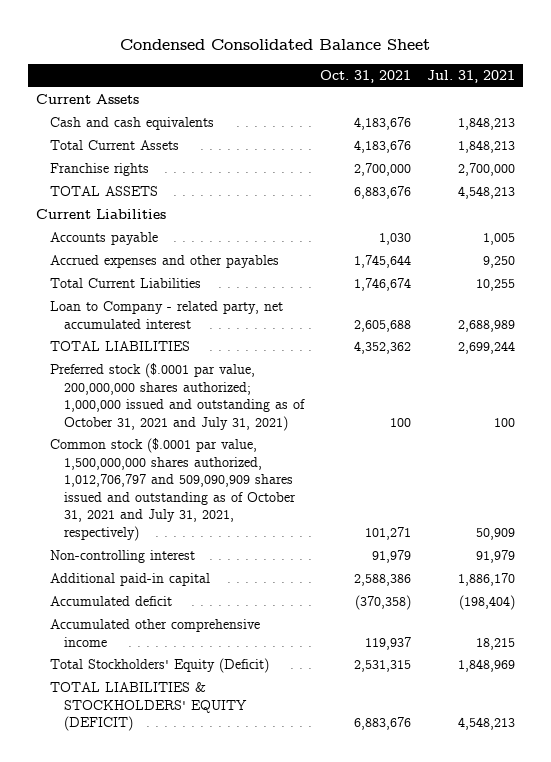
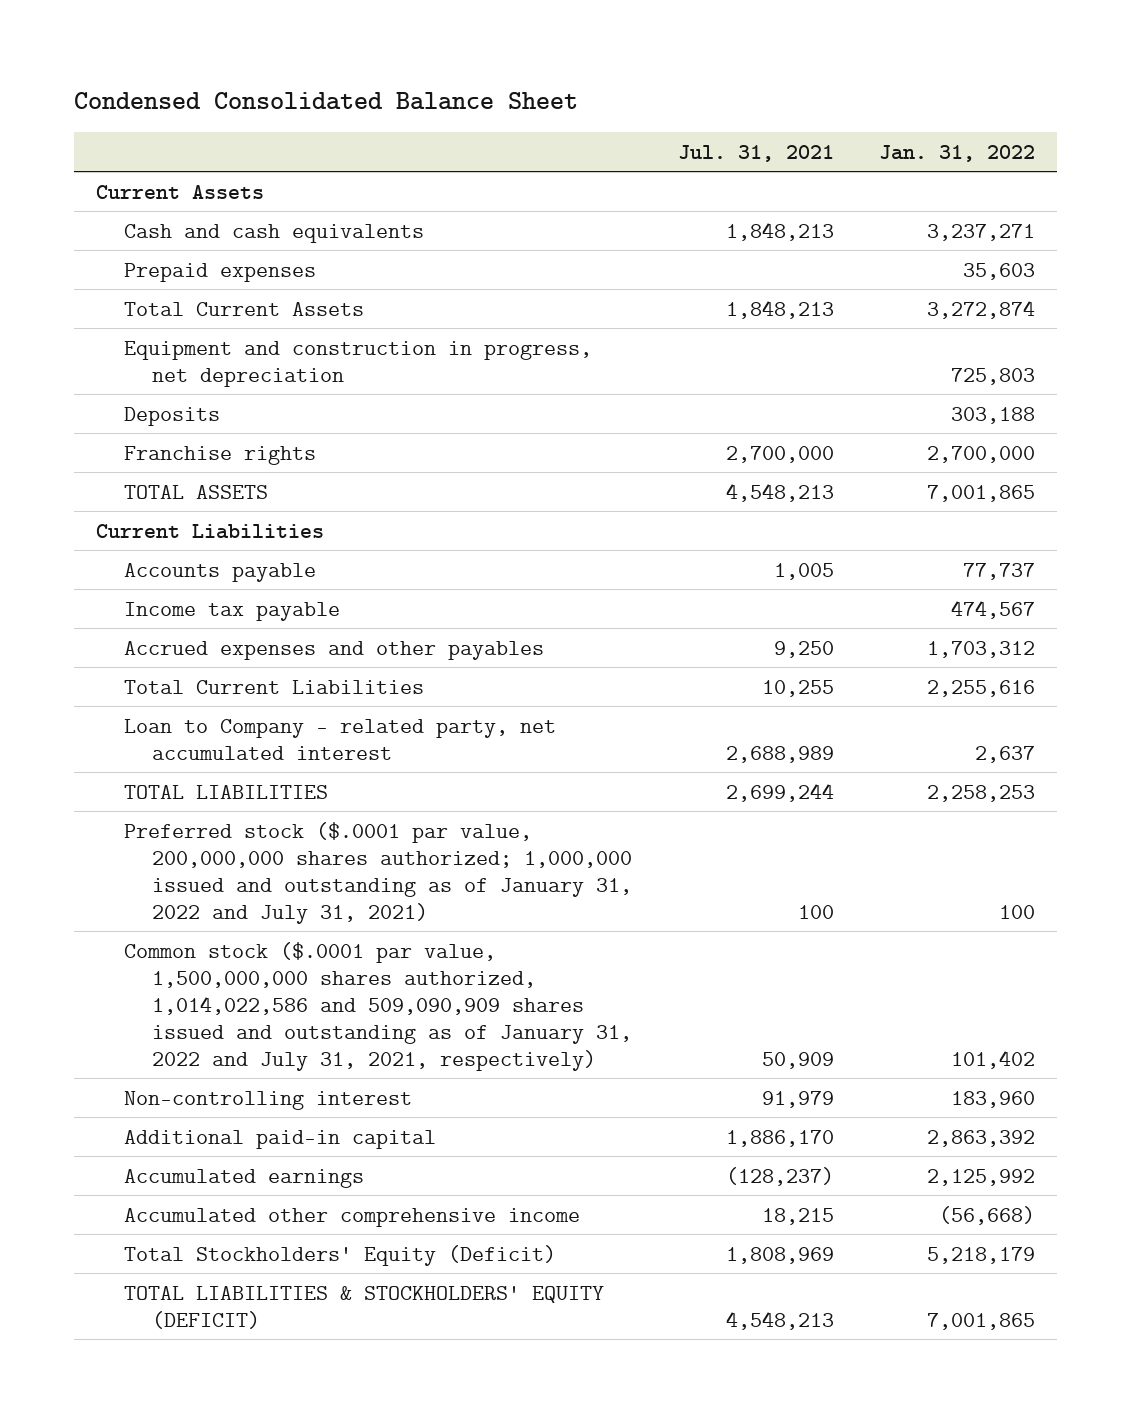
- | Oct. 31, 2021 | Jul. 31, 2021
+ | Jul. 31, 2021 | Jan. 31, 2022
+ Prepaid expenses | | 35,603
+ Equipment and construction in progress, net depreciation | | 725,803
+ Deposits | | 303,188
+ Income tax payable | | 474,567
- Preferred stock ($.0001 par value, 200,000,000 shares authorized; 1,000,000 issued and outstanding as of October 31, 2021 and July 31, 2021) | 100 | 100
- Common stock ($.0001 par value, 1,500,000,000 shares authorized, 1,012,706,797 and 509,090,909 shares issued and outstanding as of October 31, 2021 and July 31, 2021, respectively) | 101,271 | 50,909
+ Preferred stock ($.0001 par value, 200,000,000 shares authorized; 1,000,000 issued and outstanding as of January 31, 2022 and July 31, 2021) | 100 | 100
+ Common stock ($.0001 par value, 1,500,000,000 shares authorized, 1,014,022,586 and 509,090,909 shares issued and outstanding as of January 31, 2022 and July 31, 2021, respectively) | 50,909 | 101,402
- Accumulated deficit | (370,358) | (198,404)
+ Accumulated earnings | (128,237) | 2,125,992
- Total Stockholders' Equity (Deficit) | 2,531,315 | 1,848,969
+ Total Stockholders' Equity (Deficit) | 1,808,969 | 5,218,179

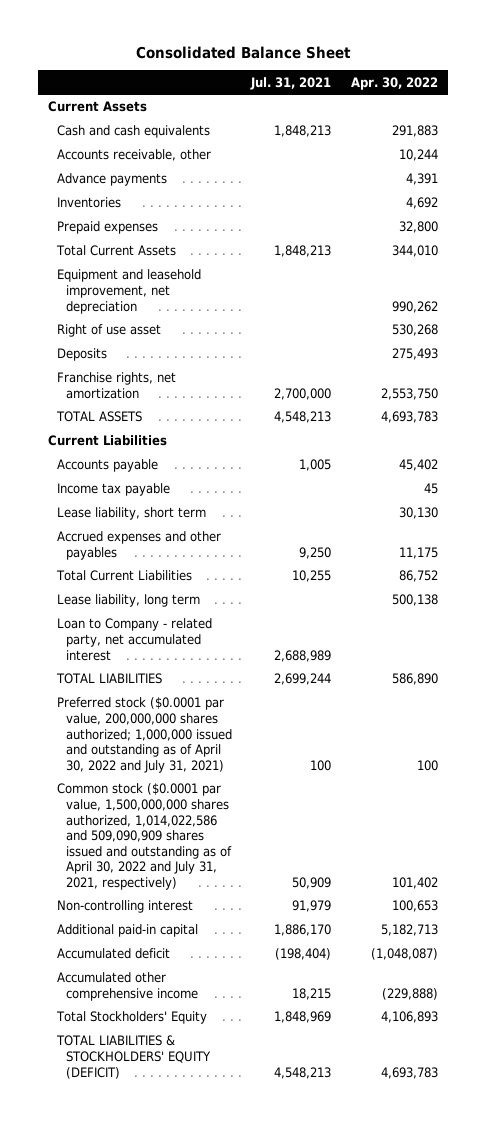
- Condensed Consolidated Balance Sheet
+ Consolidated Balance Sheet
- | Jul. 31, 2021 | Jan. 31, 2022
+ | Jul. 31, 2021 | Apr. 30, 2022
+ Accounts receivable, other | | 10,244
+ Advance payments | | 4,391
+ Inventories | | 4,692
- Equipment and construction in progress, net depreciation | | 725,803
+ Equipment and leasehold improvement, net depreciation | | 990,262
+ Right of use asset | | 530,268
- Franchise rights | 2,700,000 | 2,700,000
+ Franchise rights, net amortization | 2,700,000 | 2,553,750
+ Lease liability, short term | | 30,130
+ Lease liability, long term | | 500,138
- Preferred stock ($.0001 par value, 200,000,000 shares authorized; 1,000,000 issued and outstanding as of January 31, 2022 and July 31, 2021) | 100 | 100
- Common stock ($.0001 par value, 1,500,000,000 shares authorized, 1,014,022,586 and 509,090,909 shares issued and outstanding as of January 31, 2022 and July 31, 2021, respectively) | 50,909 | 101,402
+ Preferred stock ($0.0001 par value, 200,000,000 shares authorized; 1,000,000 issued and outstanding as of April 30, 2022 and July 31, 2021) | 100 | 100
+ Common stock ($0.0001 par value, 1,500,000,000 shares authorized, 1,014,022,586 and 509,090,909 shares issued and outstanding as of April 30, 2022 and July 31, 2021, respectively) | 50,909 | 101,402
- Accumulated earnings | (128,237) | 2,125,992
+ Accumulated deficit | (198,404) | (1,048,087)
- Total Stockholders' Equity (Deficit) | 1,808,969 | 5,218,179
+ Total Stockholders' Equity | 1,848,969 | 4,106,893

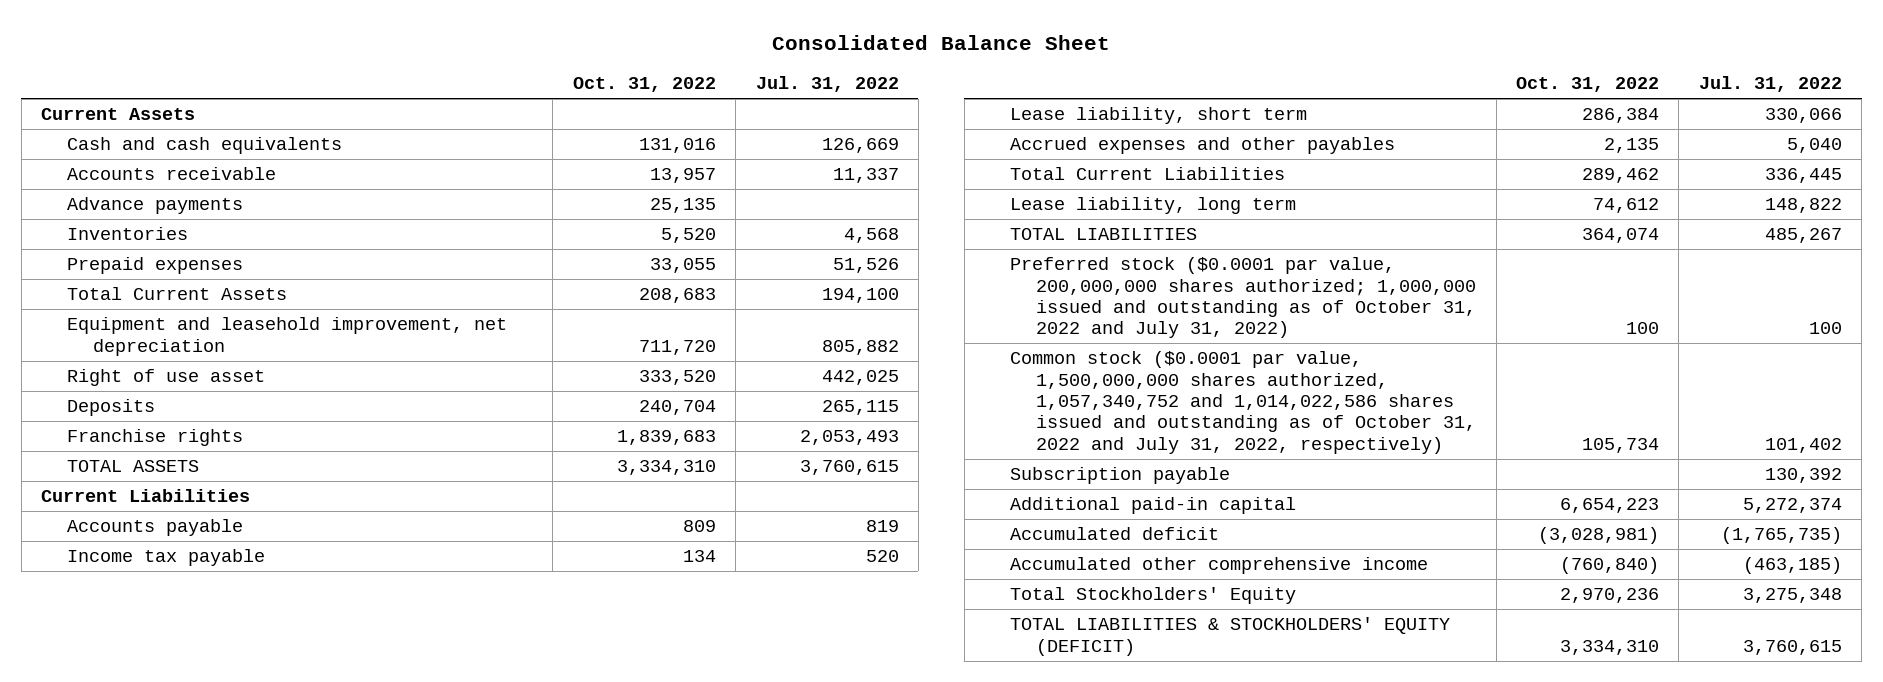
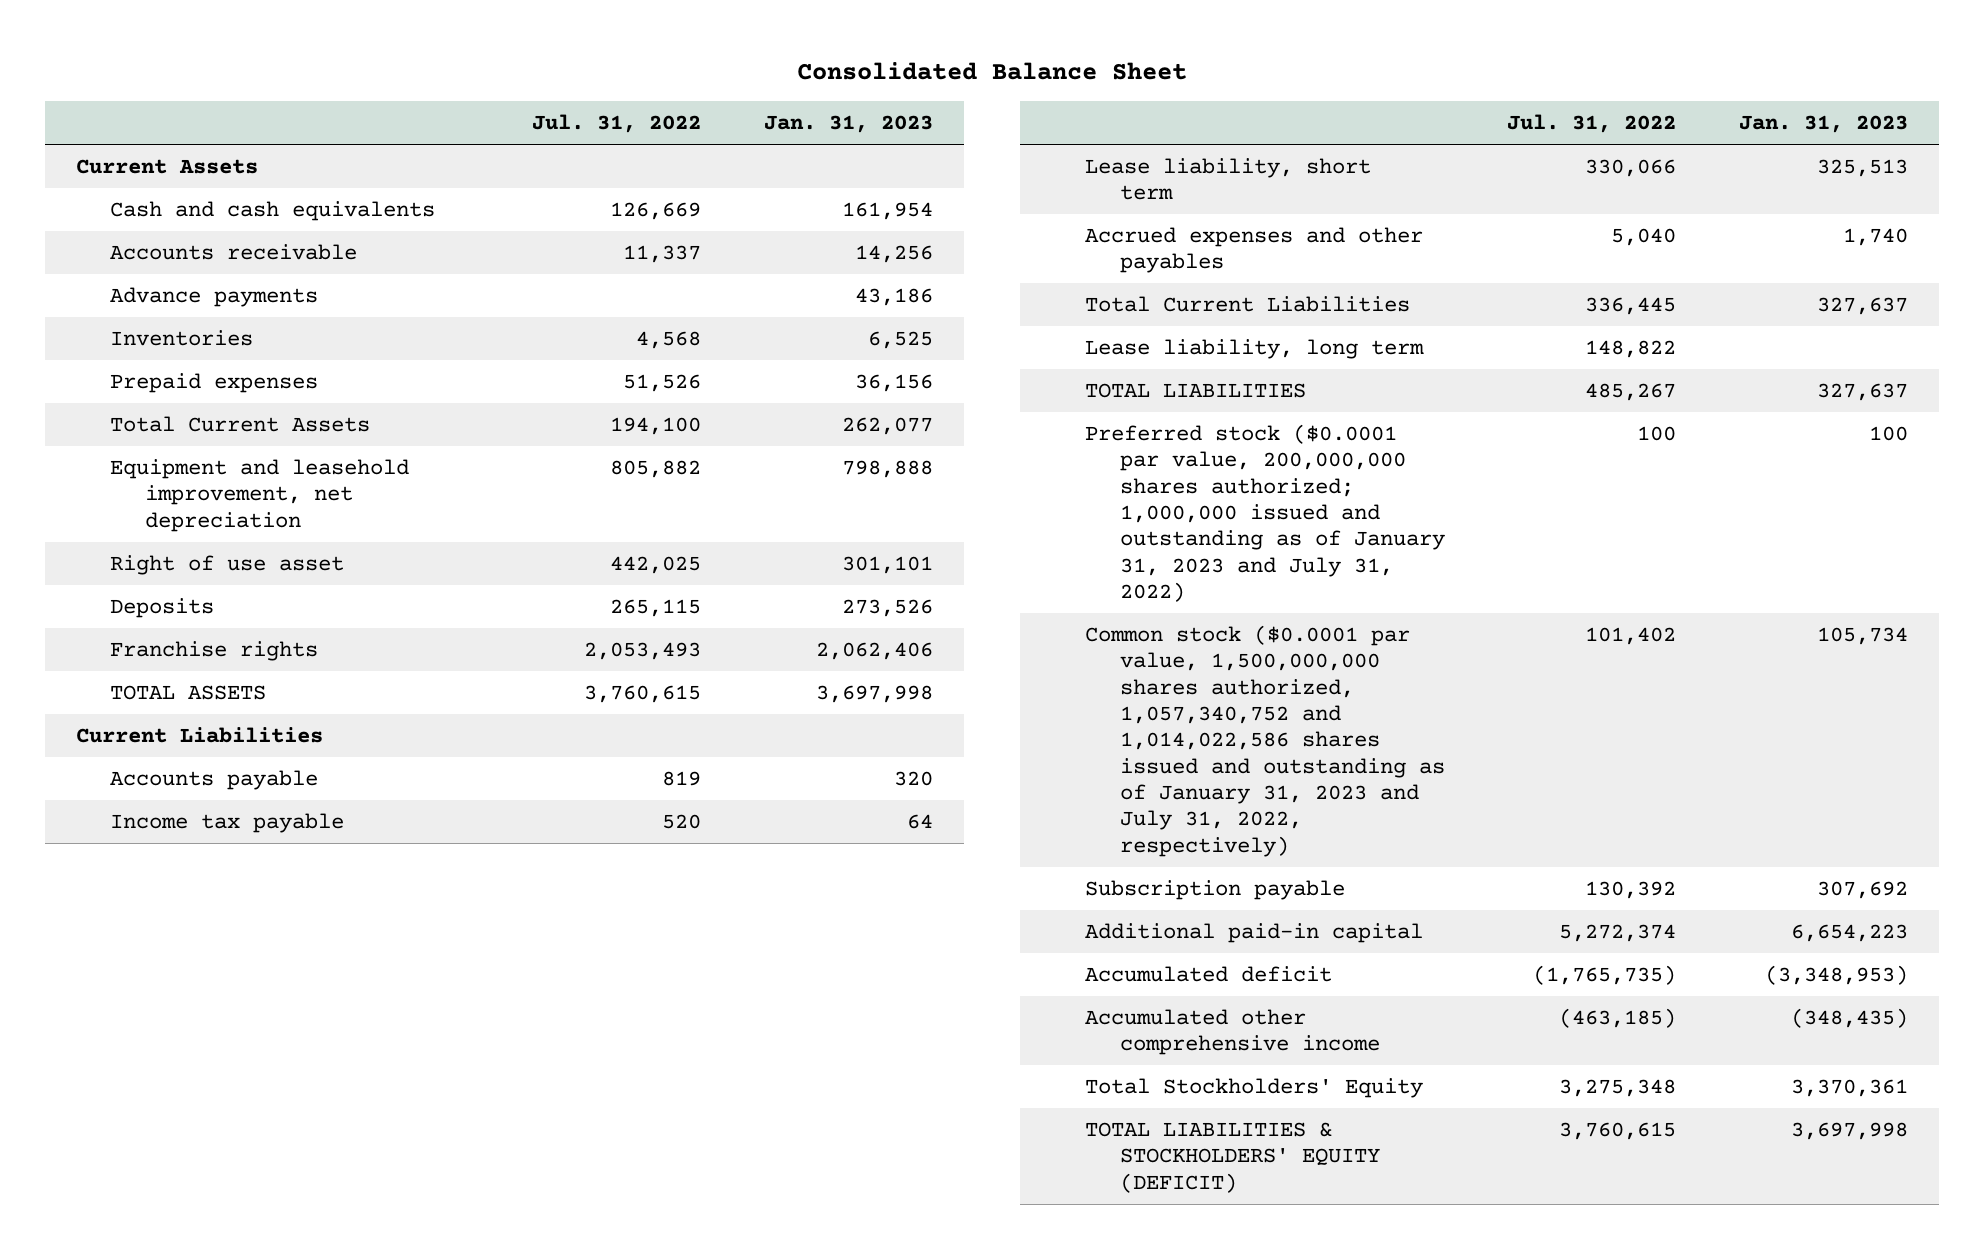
- | Oct. 31, 2022 | Jul. 31, 2022
+ | Jul. 31, 2022 | Jan. 31, 2023
- Preferred stock ($0.0001 par value, 200,000,000 shares authorized; 1,000,000 issued and outstanding as of October 31, 2022 and July 31, 2022) | 100 | 100
- Common stock ($0.0001 par value, 1,500,000,000 shares authorized, 1,057,340,752 and 1,014,022,586 shares issued and outstanding as of October 31, 2022 and July 31, 2022, respectively) | 105,734 | 101,402
+ Preferred stock ($0.0001 par value, 200,000,000 shares authorized; 1,000,000 issued and outstanding as of January 31, 2023 and July 31, 2022) | 100 | 100
+ Common stock ($0.0001 par value, 1,500,000,000 shares authorized, 1,057,340,752 and 1,014,022,586 shares issued and outstanding as of January 31, 2023 and July 31, 2022, respectively) | 101,402 | 105,734

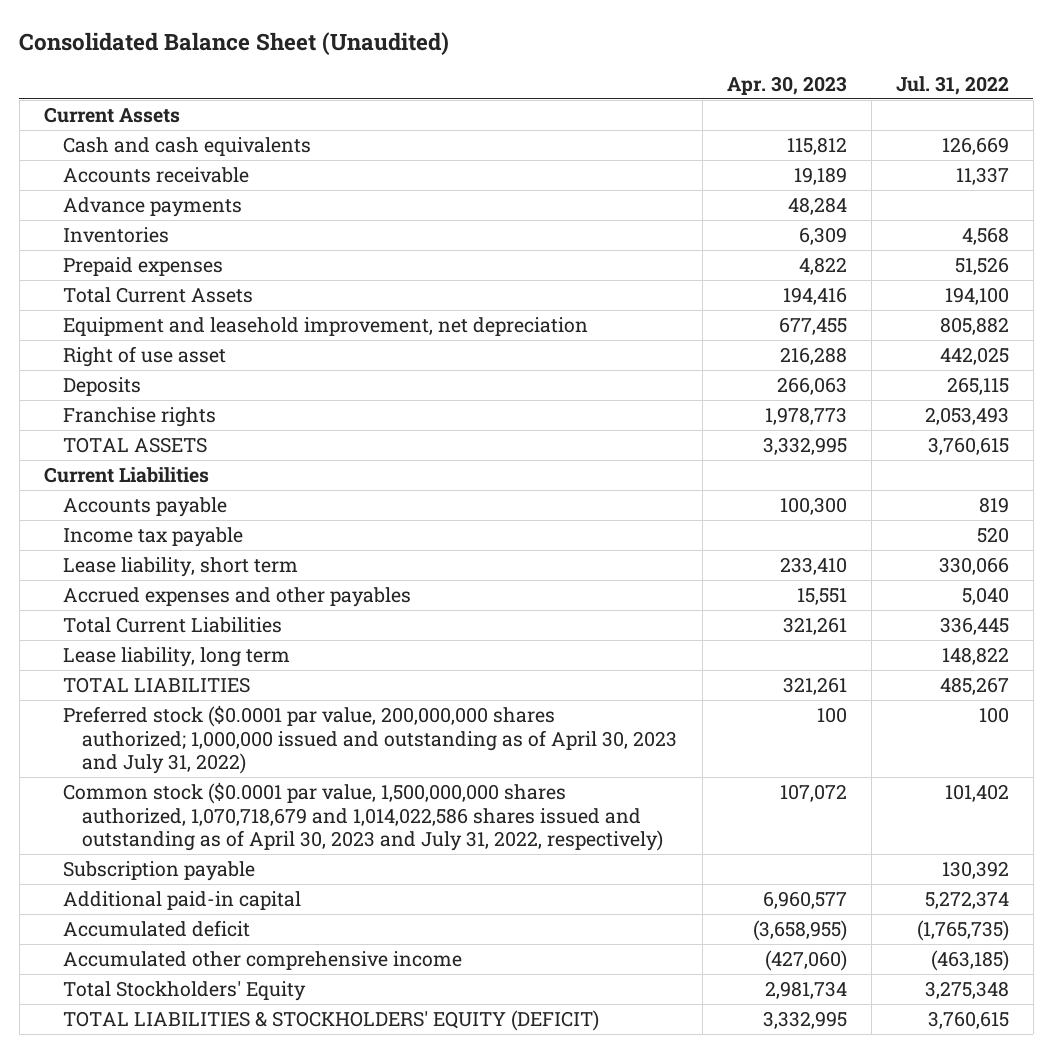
- Consolidated Balance Sheet
+ Consolidated Balance Sheet (Unaudited)
- | Jul. 31, 2022 | Jan. 31, 2023
+ | Apr. 30, 2023 | Jul. 31, 2022
- Preferred stock ($0.0001 par value, 200,000,000 shares authorized; 1,000,000 issued and outstanding as of January 31, 2023 and July 31, 2022) | 100 | 100
- Common stock ($0.0001 par value, 1,500,000,000 shares authorized, 1,057,340,752 and 1,014,022,586 shares issued and outstanding as of January 31, 2023 and July 31, 2022, respectively) | 101,402 | 105,734
+ Preferred stock ($0.0001 par value, 200,000,000 shares authorized; 1,000,000 issued and outstanding as of April 30, 2023 and July 31, 2022) | 100 | 100
+ Common stock ($0.0001 par value, 1,500,000,000 shares authorized, 1,070,718,679 and 1,014,022,586 shares issued and outstanding as of April 30, 2023 and July 31, 2022, respectively) | 107,072 | 101,402

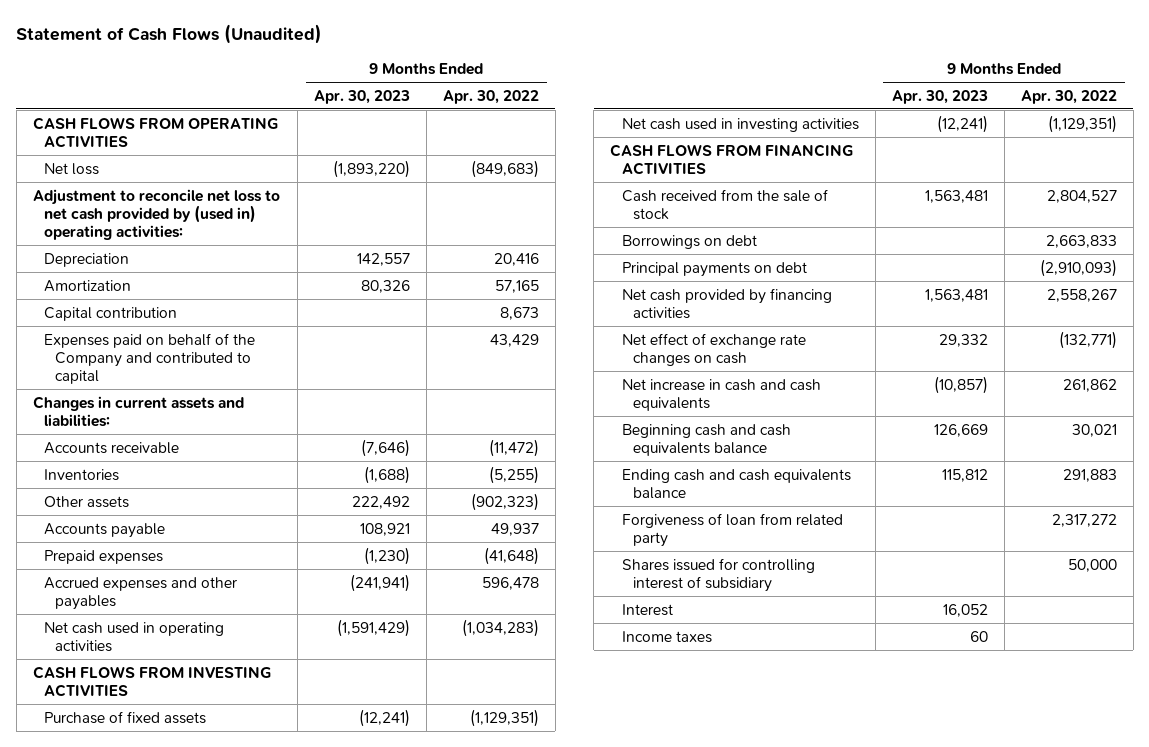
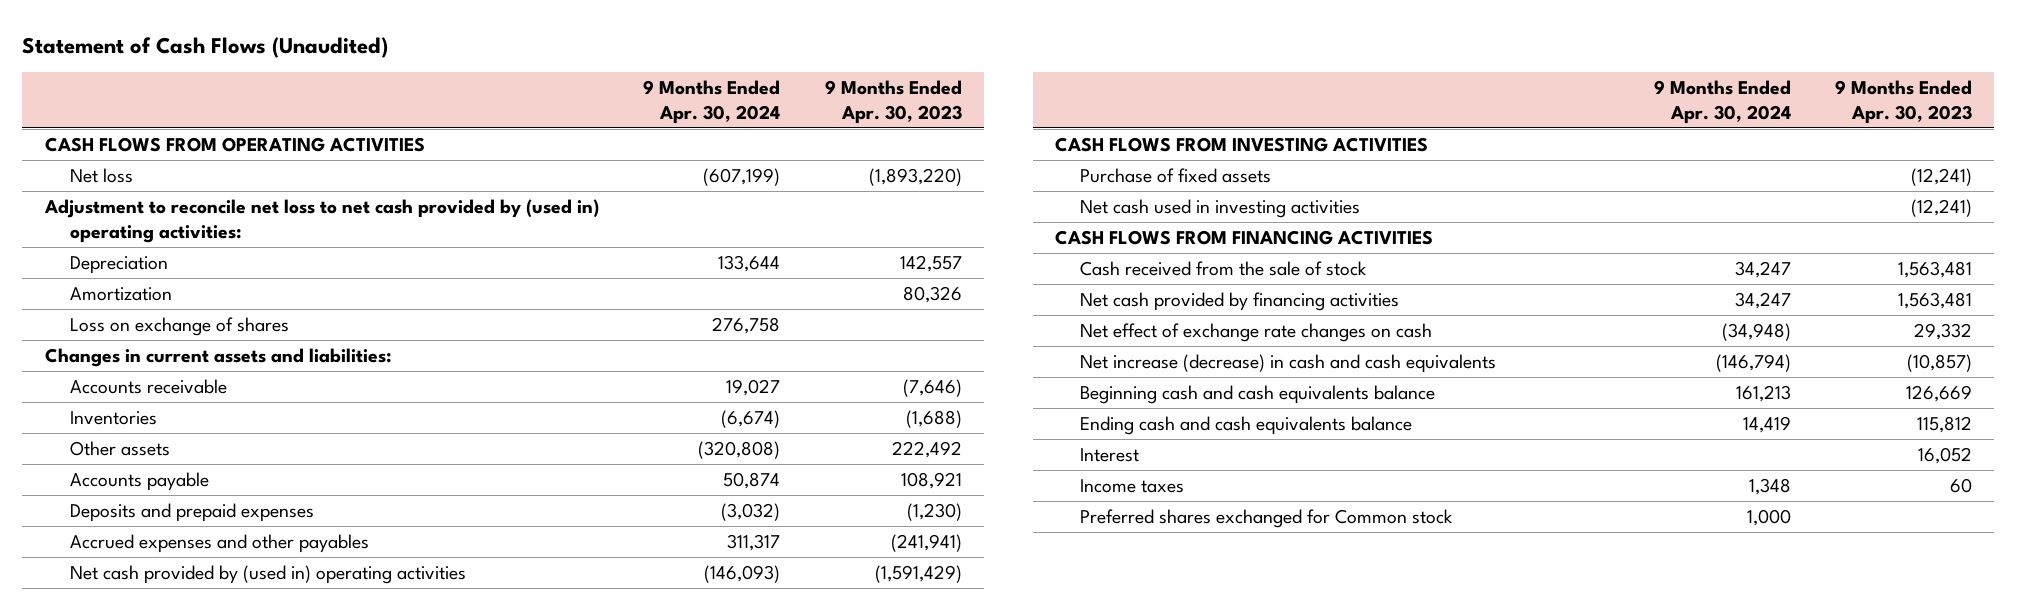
- | 9 Months Ended Apr. 30, 2023 | 9 Months Ended Apr. 30, 2022
+ | 9 Months Ended Apr. 30, 2024 | 9 Months Ended Apr. 30, 2023
- Capital contribution | | 8,673
- Expenses paid on behalf of the Company and contributed to capital | | 43,429
+ Loss on exchange of shares | 276,758 |
- Prepaid expenses | (1,230) | (41,648)
+ Deposits and prepaid expenses | (3,032) | (1,230)
- Net cash used in operating activities | (1,591,429) | (1,034,283)
+ Net cash provided by (used in) operating activities | (146,093) | (1,591,429)
- Borrowings on debt | | 2,663,833
- Principal payments on debt | | (2,910,093)
- Net increase in cash and cash equivalents | (10,857) | 261,862
+ Net increase (decrease) in cash and cash equivalents | (146,794) | (10,857)
- Forgiveness of loan from related party | | 2,317,272
- Shares issued for controlling interest of subsidiary | | 50,000
+ Preferred shares exchanged for Common stock | 1,000 |

